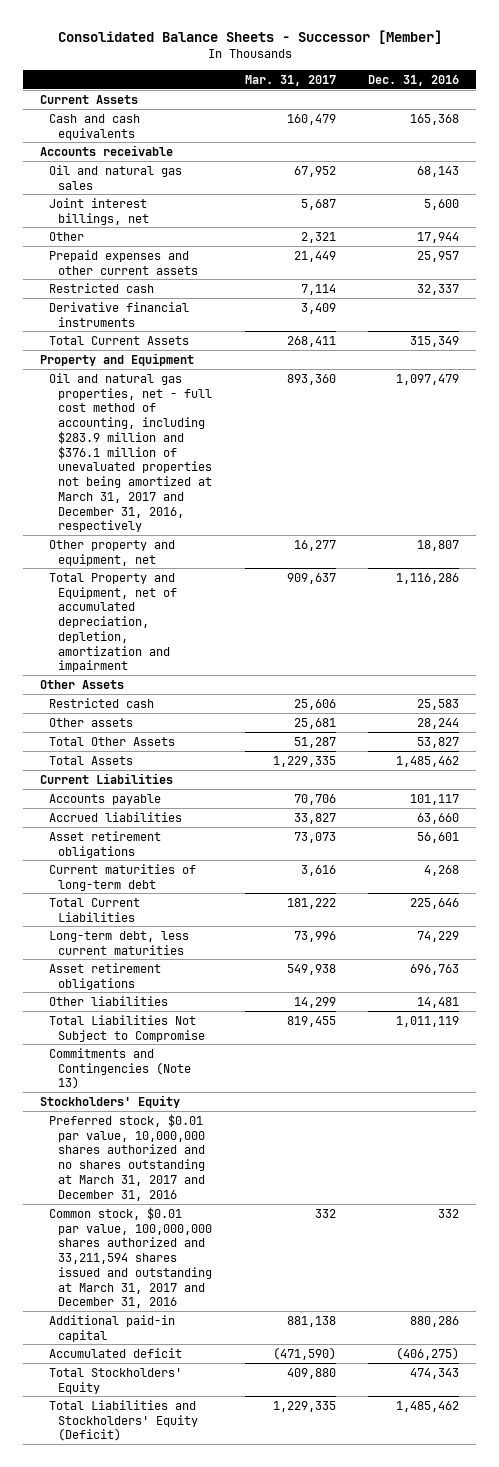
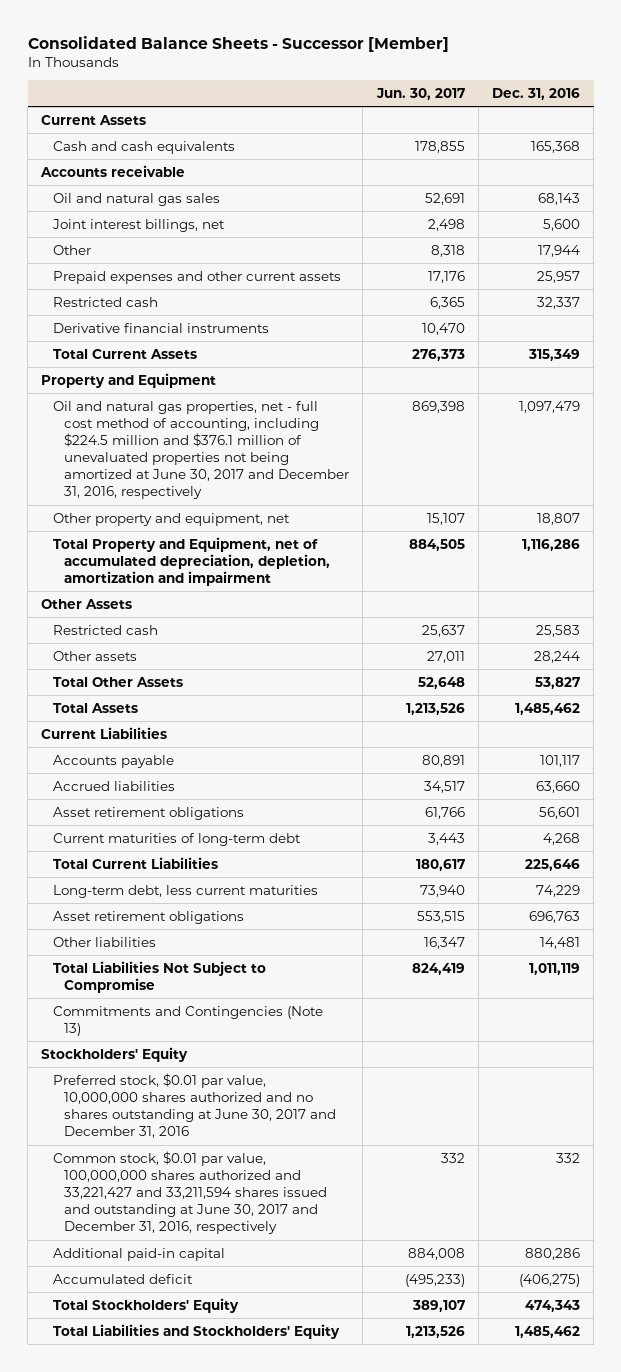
- | Mar. 31, 2017 | Dec. 31, 2016
+ | Jun. 30, 2017 | Dec. 31, 2016
- Oil and natural gas properties, net - full cost method of accounting, including $283.9 million and $376.1 million of unevaluated properties not being amortized at March 31, 2017 and December 31, 2016, respectively | 893,360 | 1,097,479
+ Oil and natural gas properties, net - full cost method of accounting, including $224.5 million and $376.1 million of unevaluated properties not being amortized at June 30, 2017 and December 31, 2016, respectively | 869,398 | 1,097,479
- Preferred stock, $0.01 par value, 10,000,000 shares authorized and no shares outstanding at March 31, 2017 and December 31, 2016
- Common stock, $0.01 par value, 100,000,000 shares authorized and 33,211,594 shares issued and outstanding at March 31, 2017 and December 31, 2016 | 332 | 332
+ Preferred stock, $0.01 par value, 10,000,000 shares authorized and no shares outstanding at June 30, 2017 and December 31, 2016
+ Common stock, $0.01 par value, 100,000,000 shares authorized and 33,221,427 and 33,211,594 shares issued and outstanding at June 30, 2017 and December 31, 2016, respectively | 332 | 332
- Total Liabilities and Stockholders' Equity (Deficit) | 1,229,335 | 1,485,462
+ Total Liabilities and Stockholders' Equity | 1,213,526 | 1,485,462

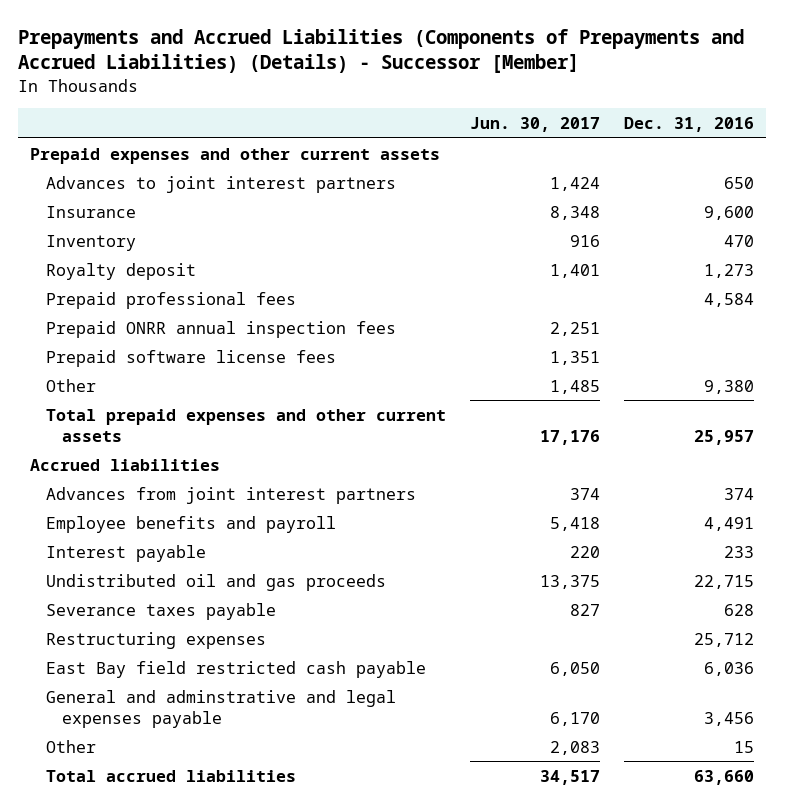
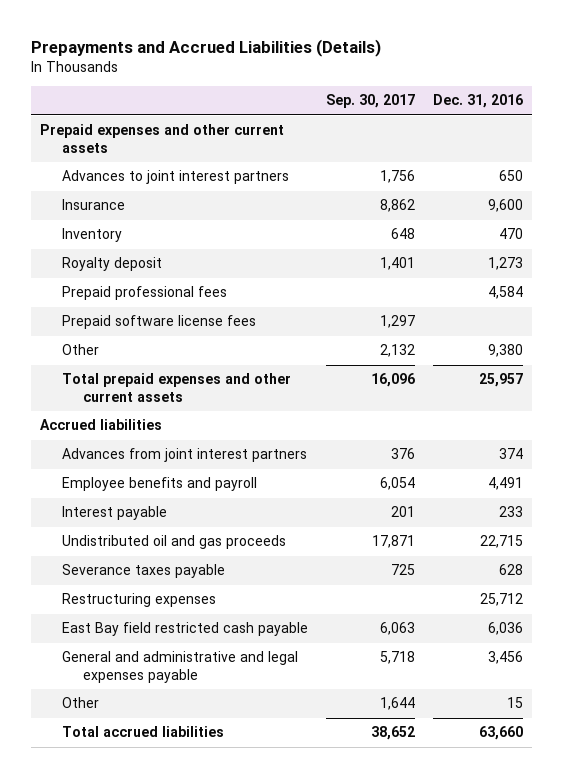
- Prepayments and Accrued Liabilities (Components of Prepayments and Accrued Liabilities) (Details) - Successor [Member]
+ Prepayments and Accrued Liabilities (Details)
- | Jun. 30, 2017 | Dec. 31, 2016
+ | Sep. 30, 2017 | Dec. 31, 2016
- Prepaid ONRR annual inspection fees | 2,251 |
- General and adminstrative and legal expenses payable | 6,170 | 3,456
+ General and administrative and legal expenses payable | 5,718 | 3,456

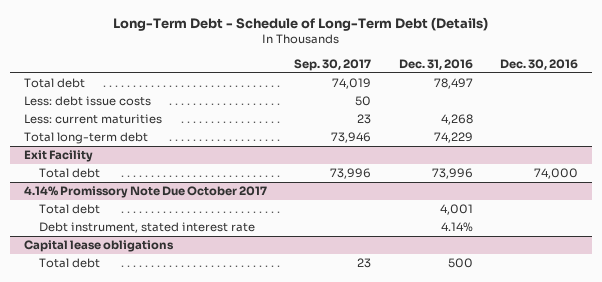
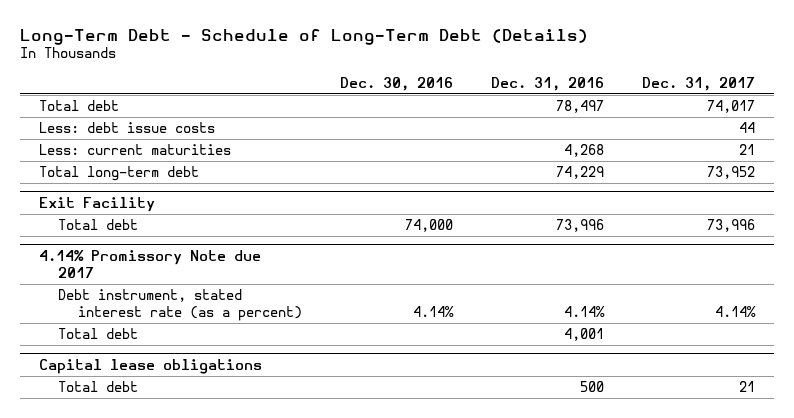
- | Sep. 30, 2017 | Dec. 31, 2016 | Dec. 30, 2016
+ | Dec. 30, 2016 | Dec. 31, 2016 | Dec. 31, 2017
- 4.14% Promissory Note Due October 2017
+ 4.14% Promissory Note due 2017
+ Debt instrument, stated interest rate (as a percent) | 4.14% | 4.14% | 4.14%
- Debt instrument, stated interest rate | | 4.14% |

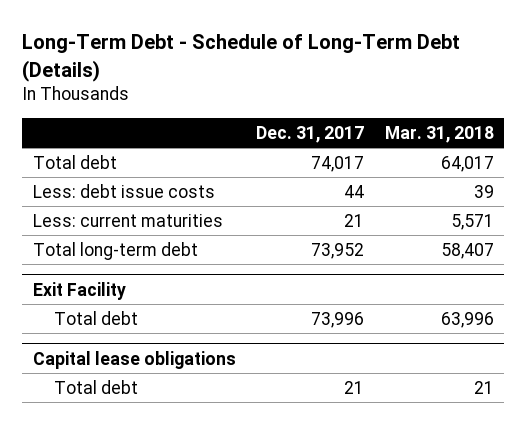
- | Dec. 30, 2016 | Dec. 31, 2016 | Dec. 31, 2017
+ | Dec. 31, 2017 | Mar. 31, 2018
- 4.14% Promissory Note due 2017
- Debt instrument, stated interest rate (as a percent) | 4.14% | 4.14% | 4.14%
- Total debt | | 4,001 |

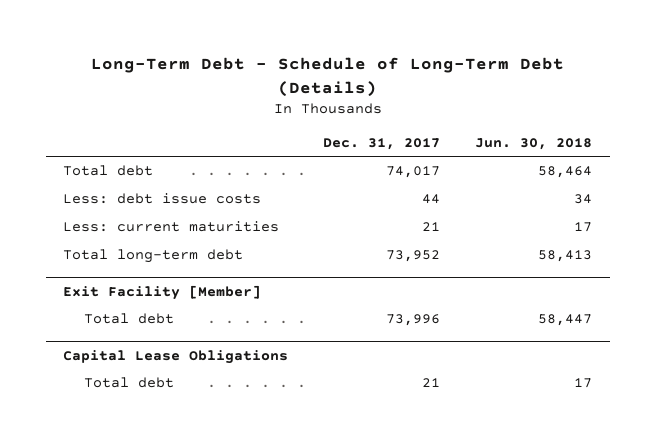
- | Dec. 31, 2017 | Mar. 31, 2018
+ | Dec. 31, 2017 | Jun. 30, 2018
- Exit Facility
+ Exit Facility [Member]
- Capital lease obligations
+ Capital Lease Obligations

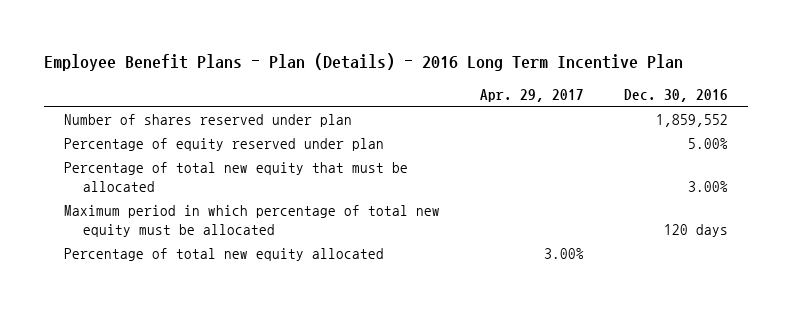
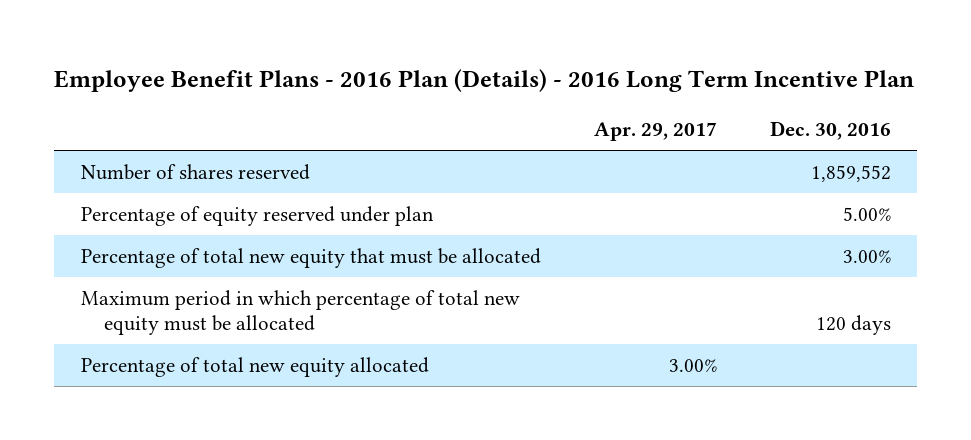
- Employee Benefit Plans - Plan (Details) - 2016 Long Term Incentive Plan
+ Employee Benefit Plans - 2016 Plan (Details) - 2016 Long Term Incentive Plan
- Number of shares reserved under plan | | 1,859,552
+ Number of shares reserved | | 1,859,552

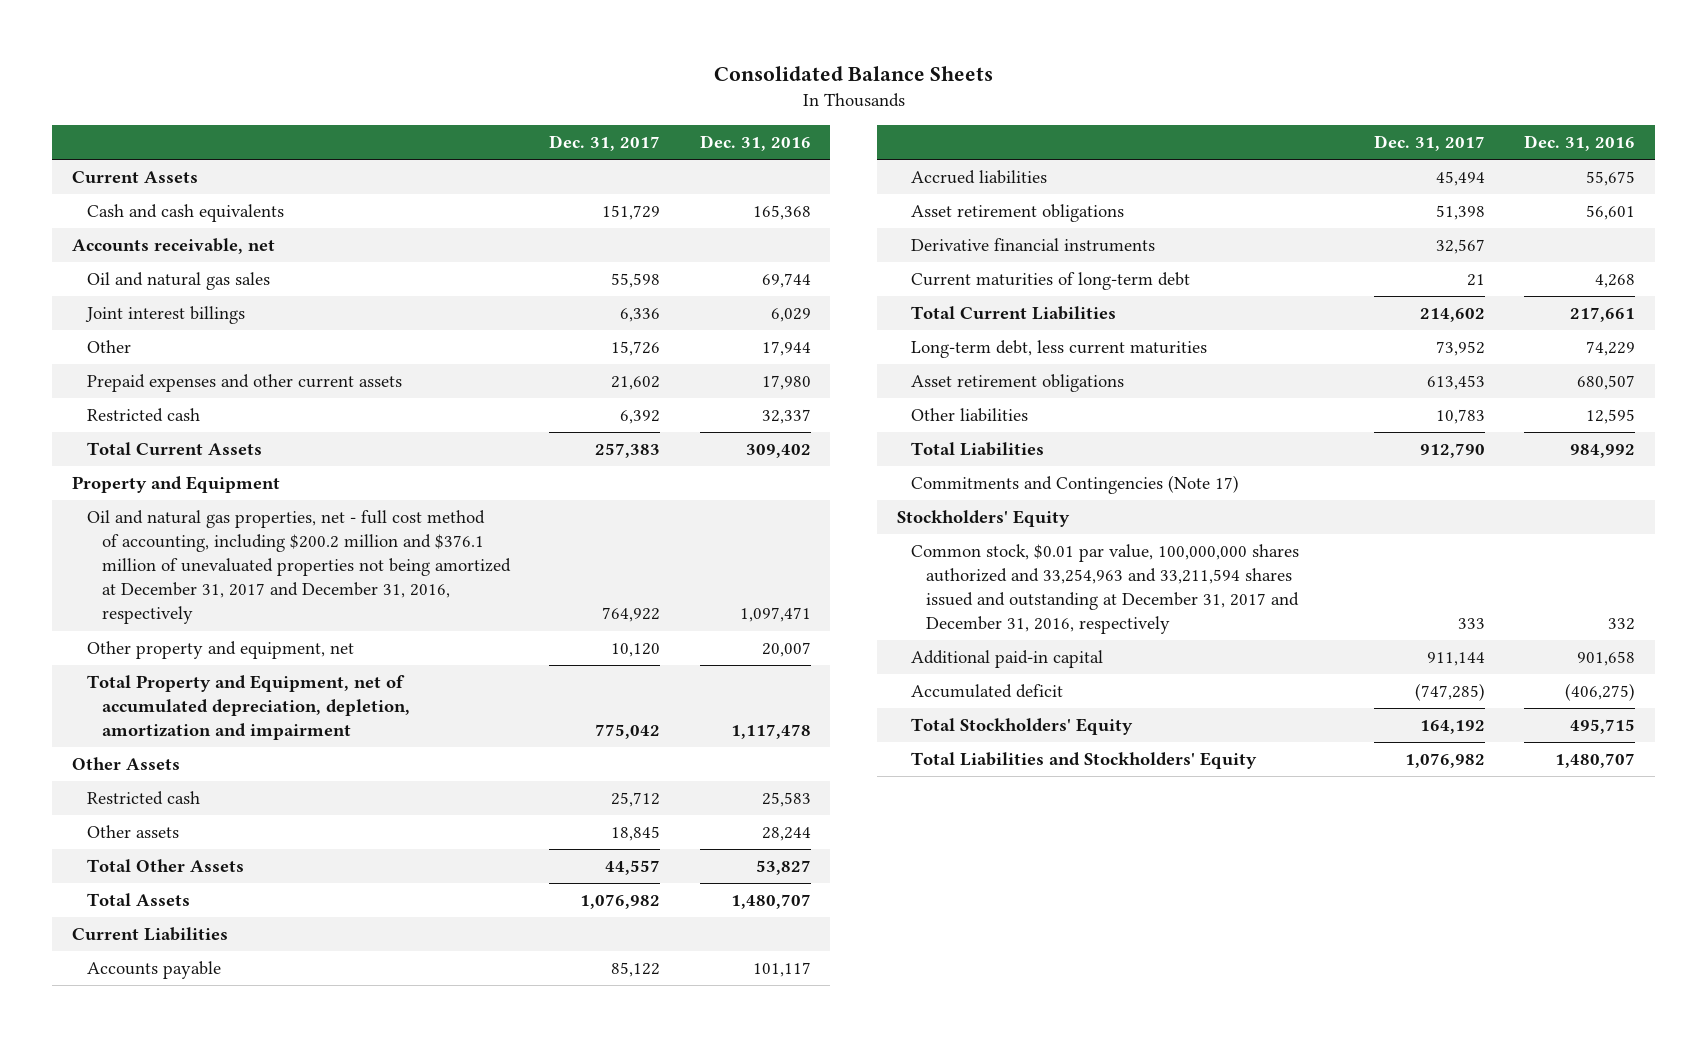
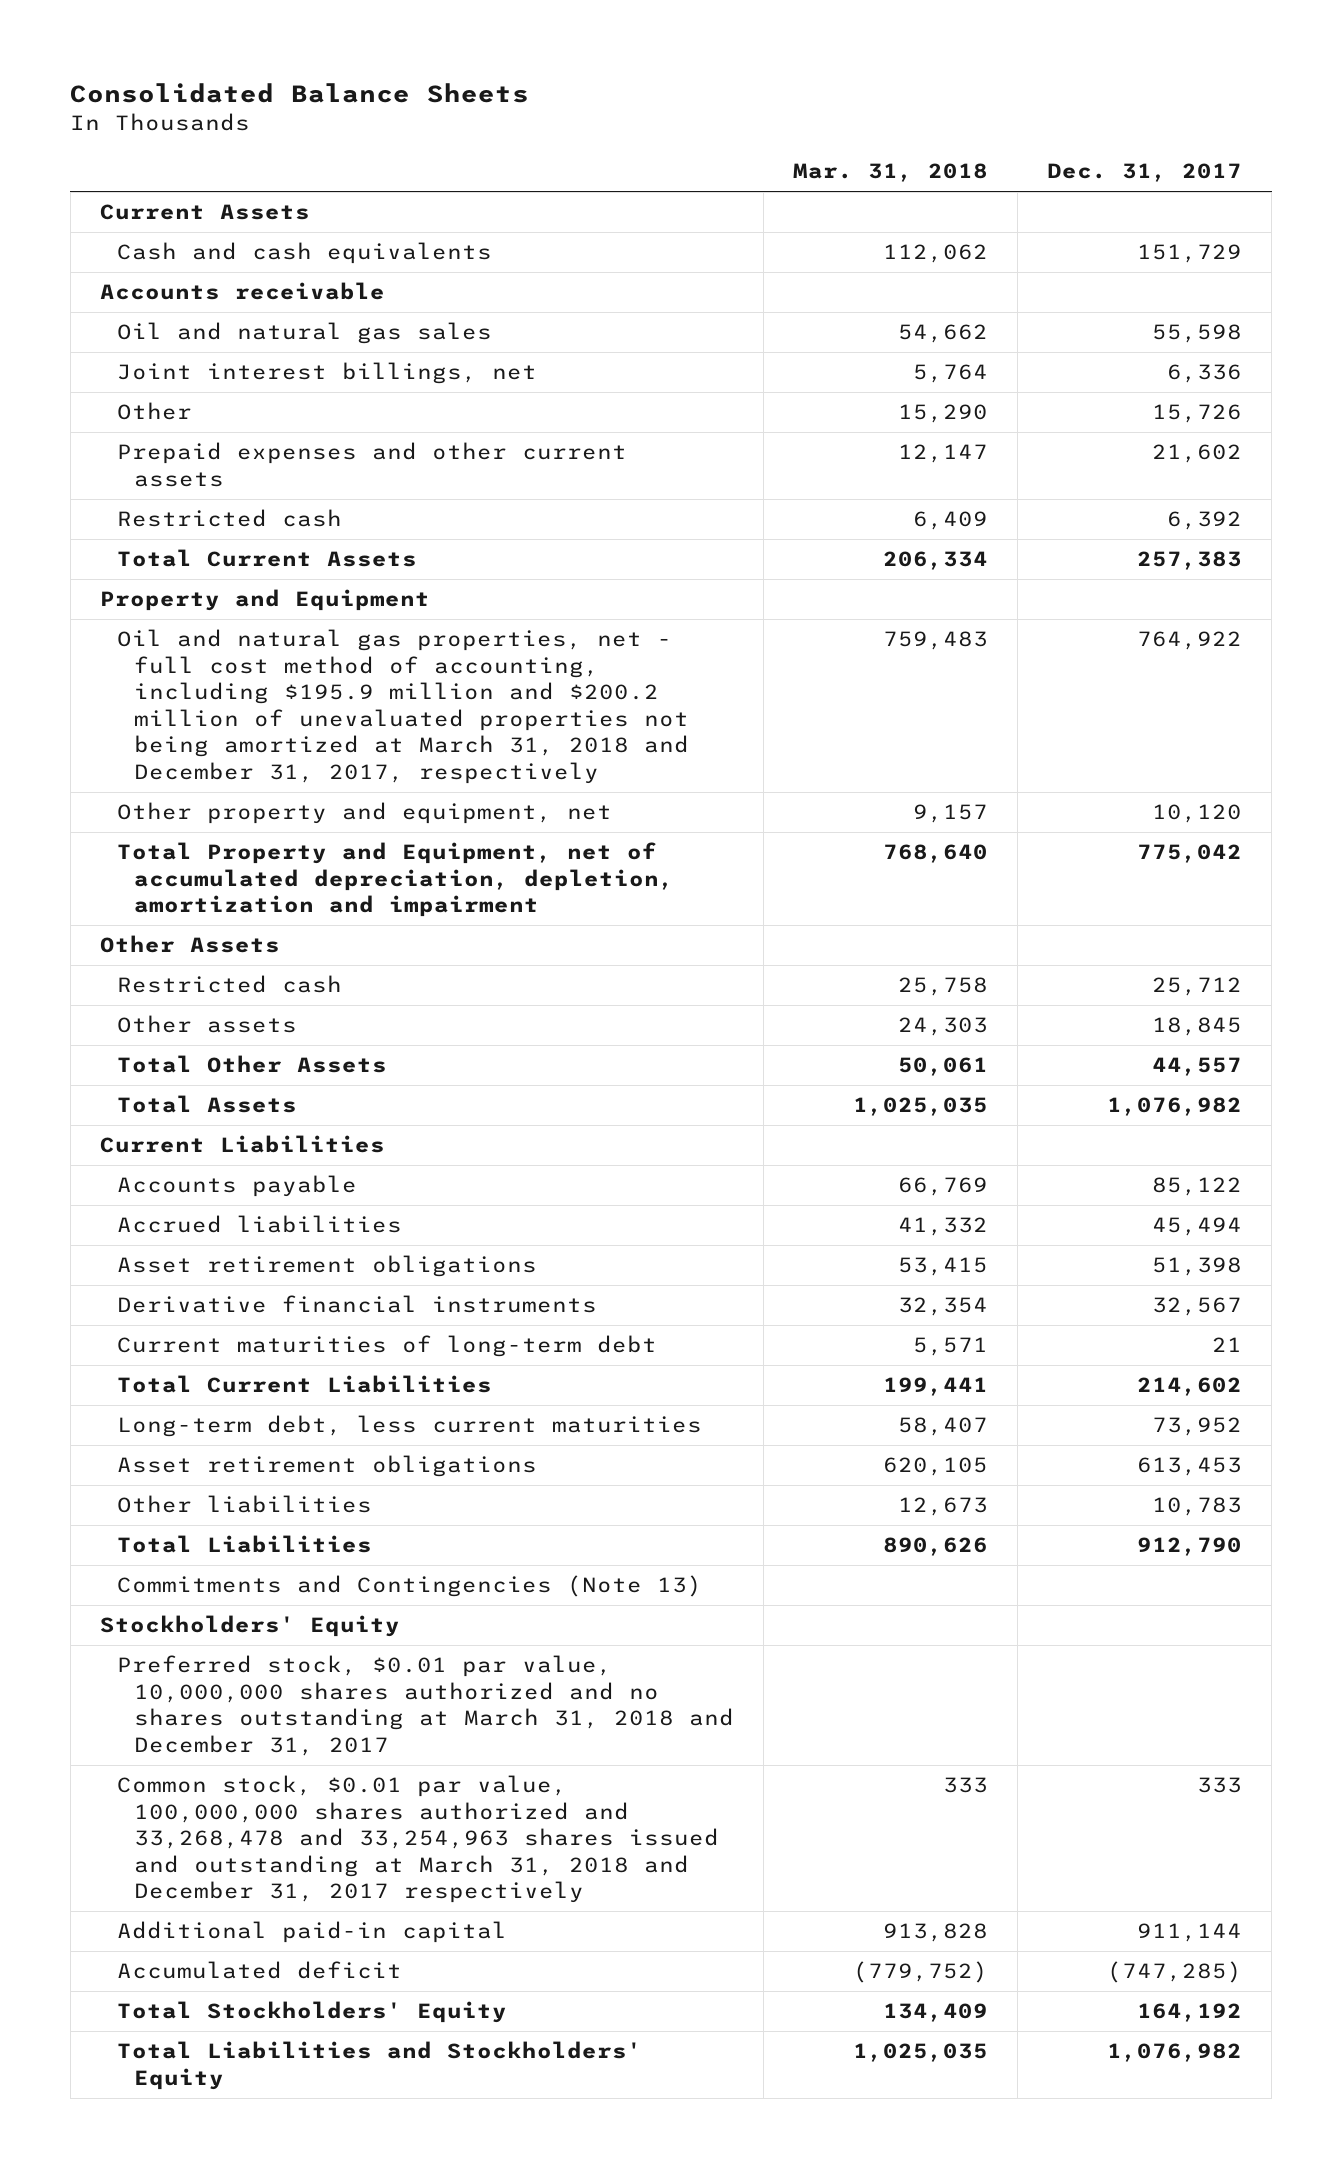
- | Dec. 31, 2017 | Dec. 31, 2016
+ | Mar. 31, 2018 | Dec. 31, 2017
- Accounts receivable, net
+ Accounts receivable
- Joint interest billings | 6,336 | 6,029
+ Joint interest billings, net | 5,764 | 6,336
- Oil and natural gas properties, net - full cost method of accounting, including $200.2 million and $376.1 million of unevaluated properties not being amortized at December 31, 2017 and December 31, 2016, respectively | 764,922 | 1,097,471
+ Oil and natural gas properties, net - full cost method of accounting, including $195.9 million and $200.2 million of unevaluated properties not being amortized at March 31, 2018 and December 31, 2017, respectively | 759,483 | 764,922
- Commitments and Contingencies (Note 17)
+ Commitments and Contingencies (Note 13)
- Common stock, $0.01 par value, 100,000,000 shares authorized and 33,254,963 and 33,211,594 shares issued and outstanding at December 31, 2017 and December 31, 2016, respectively | 333 | 332
+ Preferred stock, $0.01 par value, 10,000,000 shares authorized and no shares outstanding at March 31, 2018 and December 31, 2017
+ Common stock, $0.01 par value, 100,000,000 shares authorized and 33,268,478 and 33,254,963 shares issued and outstanding at March 31, 2018 and December 31, 2017 respectively | 333 | 333

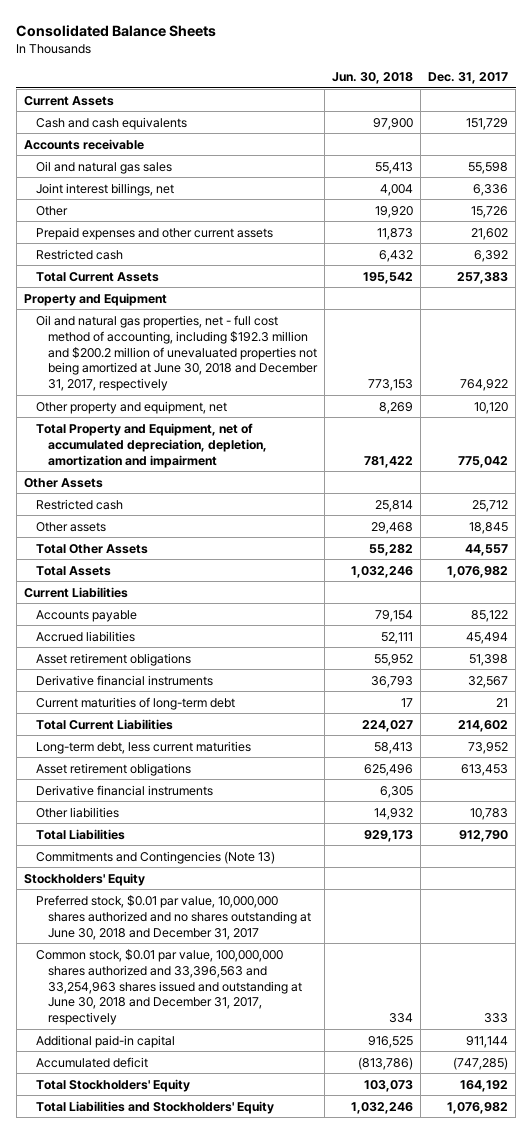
- | Mar. 31, 2018 | Dec. 31, 2017
+ | Jun. 30, 2018 | Dec. 31, 2017
- Oil and natural gas properties, net - full cost method of accounting, including $195.9 million and $200.2 million of unevaluated properties not being amortized at March 31, 2018 and December 31, 2017, respectively | 759,483 | 764,922
+ Oil and natural gas properties, net - full cost method of accounting, including $192.3 million and $200.2 million of unevaluated properties not being amortized at June 30, 2018 and December 31, 2017, respectively | 773,153 | 764,922
+ Derivative financial instruments | 6,305 |
- Preferred stock, $0.01 par value, 10,000,000 shares authorized and no shares outstanding at March 31, 2018 and December 31, 2017
- Common stock, $0.01 par value, 100,000,000 shares authorized and 33,268,478 and 33,254,963 shares issued and outstanding at March 31, 2018 and December 31, 2017 respectively | 333 | 333
+ Preferred stock, $0.01 par value, 10,000,000 shares authorized and no shares outstanding at June 30, 2018 and December 31, 2017
+ Common stock, $0.01 par value, 100,000,000 shares authorized and 33,396,563 and 33,254,963 shares issued and outstanding at June 30, 2018 and December 31, 2017, respectively | 334 | 333

